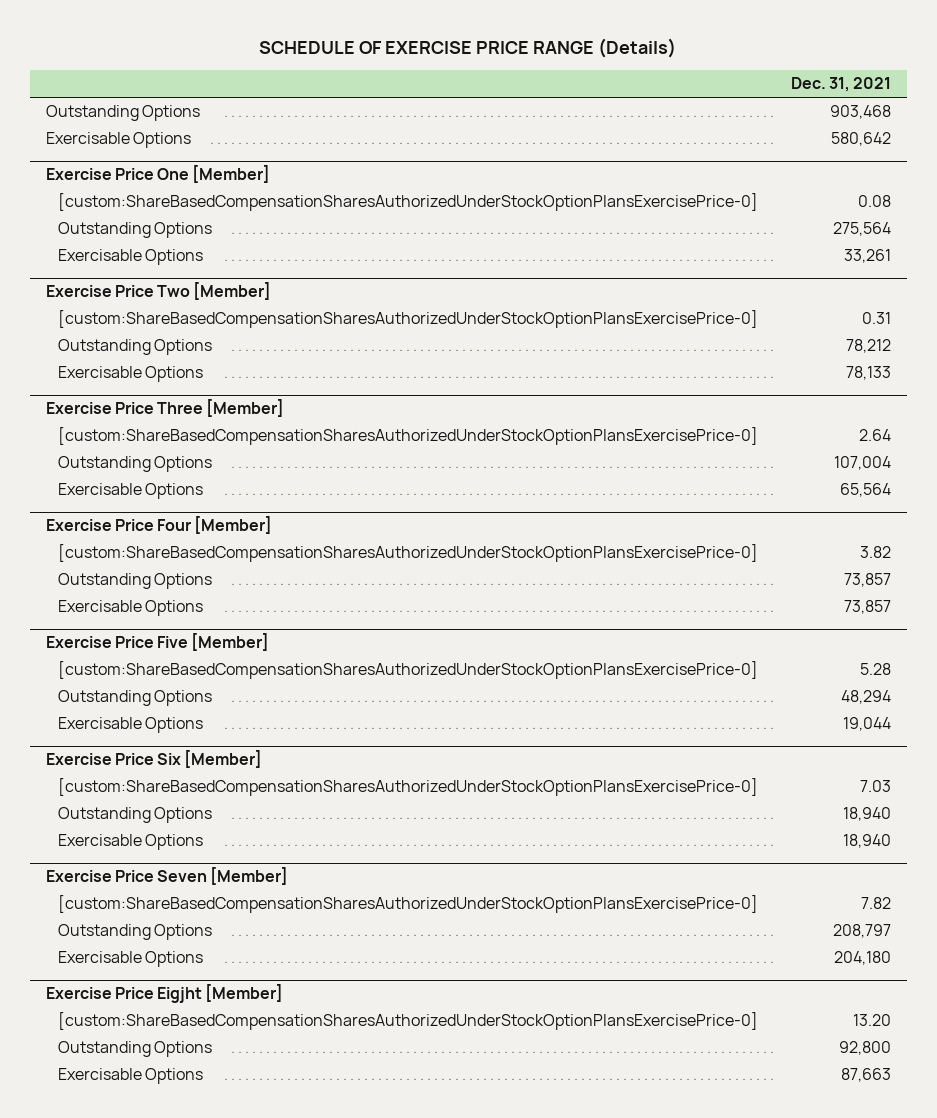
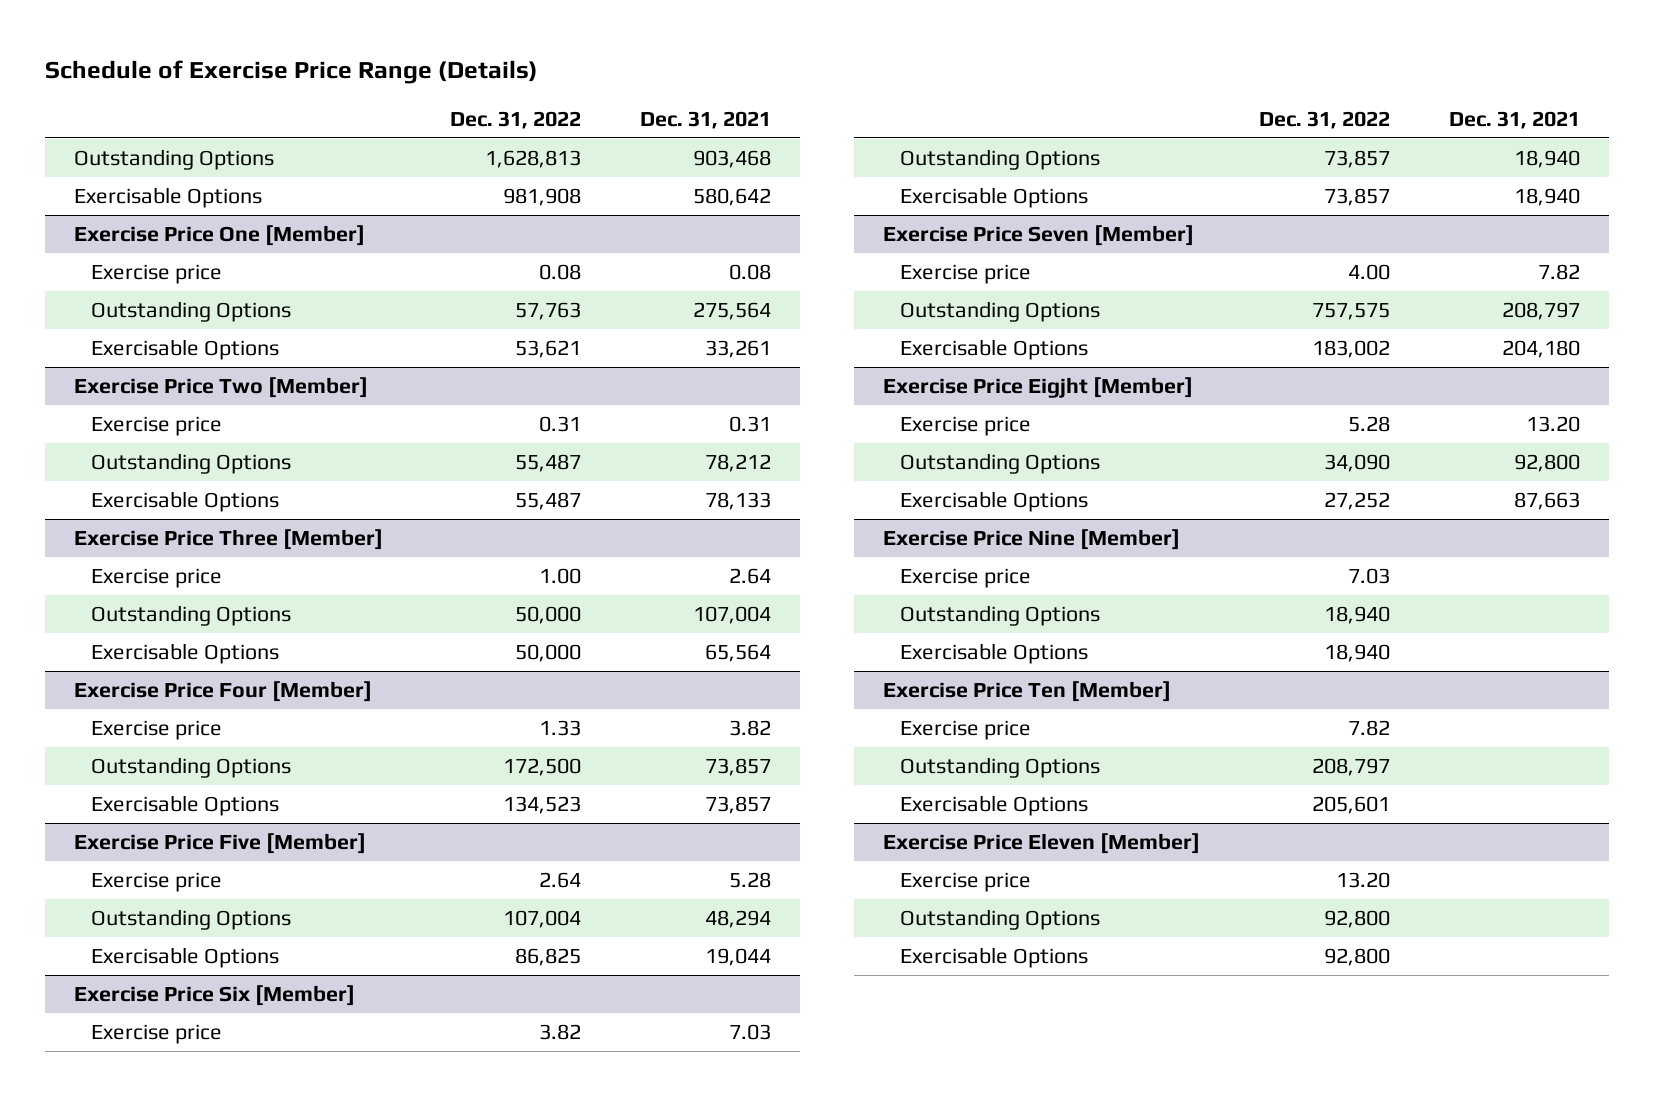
- SCHEDULE OF EXERCISE PRICE RANGE (Details)
+ Schedule of Exercise Price Range (Details)
- | Dec. 31, 2021
+ | Dec. 31, 2022 | Dec. 31, 2021
@ Exercise Price One [Member]
- [custom:ShareBasedCompensationSharesAuthorizedUnderStockOptionPlansExercisePrice-0] | 0.08
+ Exercise price | 0.08 | 0.08
@ Exercise Price Two [Member]
- [custom:ShareBasedCompensationSharesAuthorizedUnderStockOptionPlansExercisePrice-0] | 0.31
+ Exercise price | 0.31 | 0.31
@ Exercise Price Three [Member]
- [custom:ShareBasedCompensationSharesAuthorizedUnderStockOptionPlansExercisePrice-0] | 2.64
+ Exercise price | 1.00 | 2.64
@ Exercise Price Four [Member]
- [custom:ShareBasedCompensationSharesAuthorizedUnderStockOptionPlansExercisePrice-0] | 3.82
+ Exercise price | 1.33 | 3.82
@ Exercise Price Five [Member]
- [custom:ShareBasedCompensationSharesAuthorizedUnderStockOptionPlansExercisePrice-0] | 5.28
+ Exercise price | 2.64 | 5.28
@ Exercise Price Six [Member]
- [custom:ShareBasedCompensationSharesAuthorizedUnderStockOptionPlansExercisePrice-0] | 7.03
+ Exercise price | 3.82 | 7.03
@ Exercise Price Seven [Member]
- [custom:ShareBasedCompensationSharesAuthorizedUnderStockOptionPlansExercisePrice-0] | 7.82
+ Exercise price | 4.00 | 7.82
@ Exercise Price Eigjht [Member]
- [custom:ShareBasedCompensationSharesAuthorizedUnderStockOptionPlansExercisePrice-0] | 13.20
+ Exercise price | 5.28 | 13.20
+ Exercise Price Nine [Member]
+ Exercise price | 7.03 |
+ Outstanding Options | 18,940 |
+ Exercisable Options | 18,940 |
+ Exercise Price Ten [Member]
+ Exercise price | 7.82 |
+ Outstanding Options | 208,797 |
+ Exercisable Options | 205,601 |
+ Exercise Price Eleven [Member]
+ Exercise price | 13.20 |
+ Outstanding Options | 92,800 |
+ Exercisable Options | 92,800 |

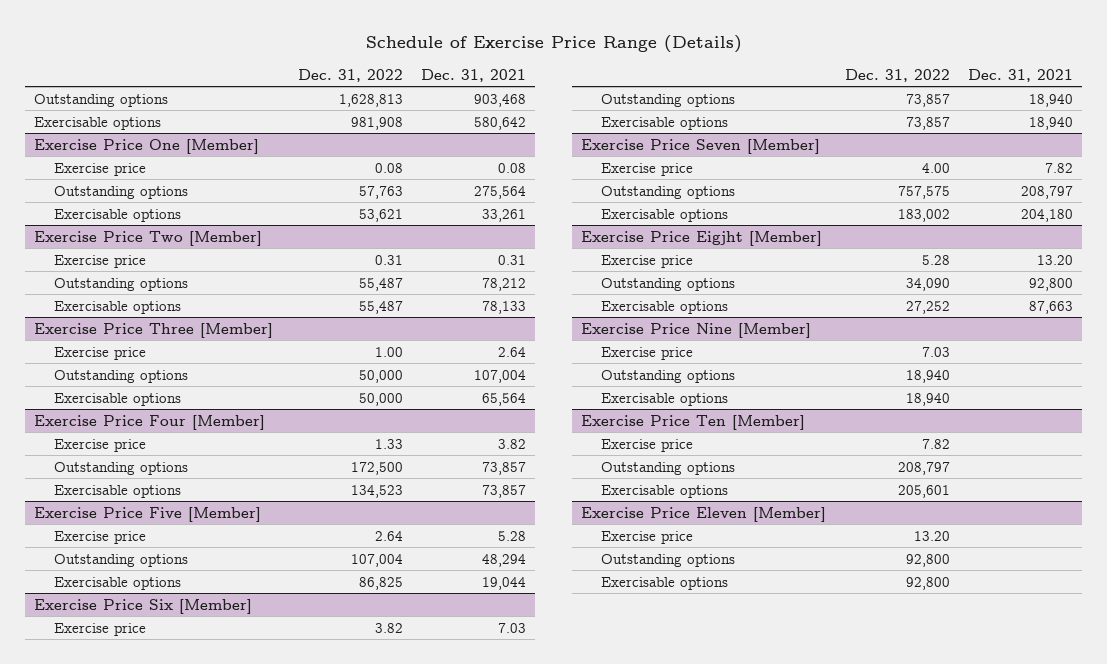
- Outstanding Options | 1,628,813 | 903,468
- Exercisable Options | 981,908 | 580,642
+ Outstanding options | 1,628,813 | 903,468
+ Exercisable options | 981,908 | 580,642
@ Exercise Price One [Member]
- Outstanding Options | 57,763 | 275,564
- Exercisable Options | 53,621 | 33,261
+ Outstanding options | 57,763 | 275,564
+ Exercisable options | 53,621 | 33,261
@ Exercise Price Two [Member]
- Outstanding Options | 55,487 | 78,212
- Exercisable Options | 55,487 | 78,133
+ Outstanding options | 55,487 | 78,212
+ Exercisable options | 55,487 | 78,133
@ Exercise Price Three [Member]
- Outstanding Options | 50,000 | 107,004
- Exercisable Options | 50,000 | 65,564
+ Outstanding options | 50,000 | 107,004
+ Exercisable options | 50,000 | 65,564
@ Exercise Price Four [Member]
- Outstanding Options | 172,500 | 73,857
- Exercisable Options | 134,523 | 73,857
+ Outstanding options | 172,500 | 73,857
+ Exercisable options | 134,523 | 73,857
@ Exercise Price Five [Member]
- Outstanding Options | 107,004 | 48,294
- Exercisable Options | 86,825 | 19,044
+ Outstanding options | 107,004 | 48,294
+ Exercisable options | 86,825 | 19,044
@ Exercise Price Six [Member]
- Outstanding Options | 73,857 | 18,940
- Exercisable Options | 73,857 | 18,940
+ Outstanding options | 73,857 | 18,940
+ Exercisable options | 73,857 | 18,940
@ Exercise Price Seven [Member]
- Outstanding Options | 757,575 | 208,797
- Exercisable Options | 183,002 | 204,180
+ Outstanding options | 757,575 | 208,797
+ Exercisable options | 183,002 | 204,180
@ Exercise Price Eigjht [Member]
- Outstanding Options | 34,090 | 92,800
- Exercisable Options | 27,252 | 87,663
+ Outstanding options | 34,090 | 92,800
+ Exercisable options | 27,252 | 87,663
@ Exercise Price Nine [Member]
- Outstanding Options | 18,940 |
- Exercisable Options | 18,940 |
+ Outstanding options | 18,940 |
+ Exercisable options | 18,940 |
@ Exercise Price Ten [Member]
- Outstanding Options | 208,797 |
- Exercisable Options | 205,601 |
+ Outstanding options | 208,797 |
+ Exercisable options | 205,601 |
@ Exercise Price Eleven [Member]
- Outstanding Options | 92,800 |
- Exercisable Options | 92,800 |
+ Outstanding options | 92,800 |
+ Exercisable options | 92,800 |

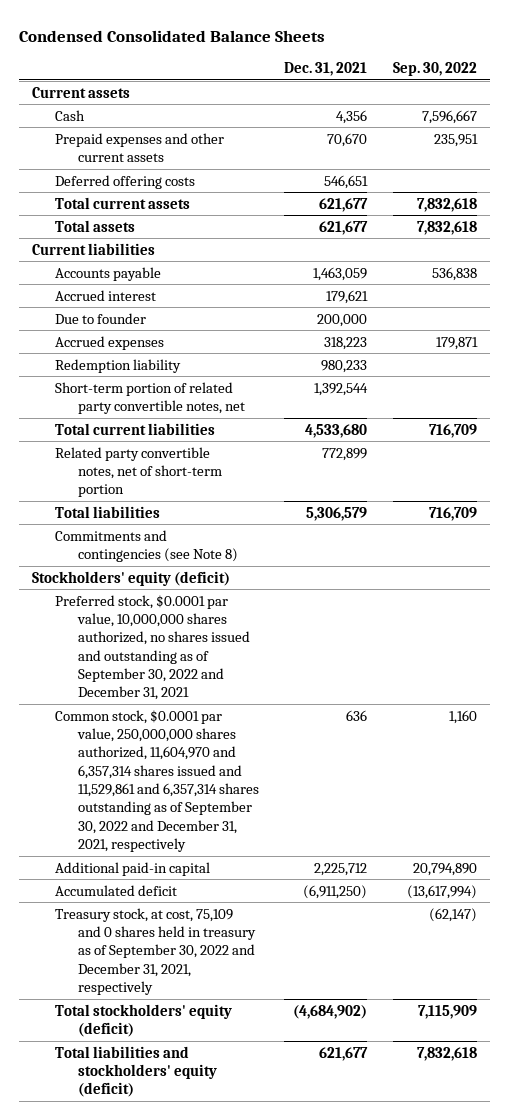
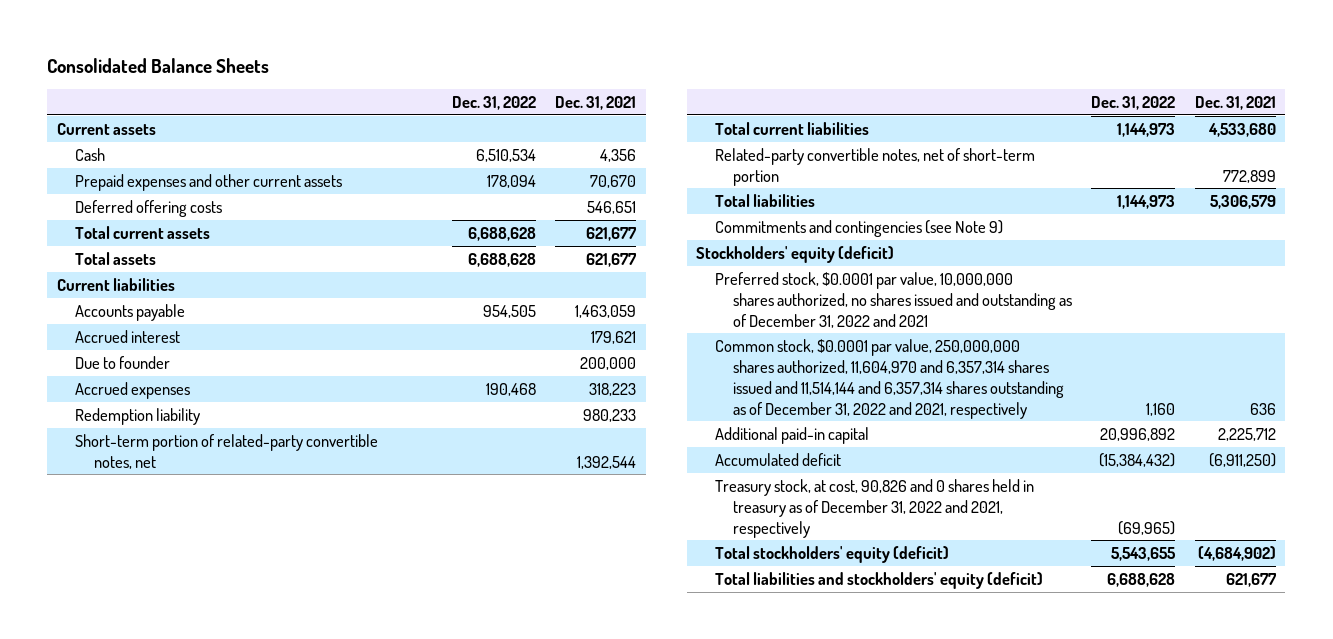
- Condensed Consolidated Balance Sheets
+ Consolidated Balance Sheets
- | Dec. 31, 2021 | Sep. 30, 2022
+ | Dec. 31, 2022 | Dec. 31, 2021
- Short-term portion of related party convertible notes, net | 1,392,544 |
+ Short-term portion of related-party convertible notes, net | | 1,392,544
- Related party convertible notes, net of short-term portion | 772,899 |
+ Related-party convertible notes, net of short-term portion | | 772,899
- Commitments and contingencies (see Note 8)
+ Commitments and contingencies (see Note 9)
- Preferred stock, $0.0001 par value, 10,000,000 shares authorized, no shares issued and outstanding as of September 30, 2022 and December 31, 2021
- Common stock, $0.0001 par value, 250,000,000 shares authorized, 11,604,970 and 6,357,314 shares issued and 11,529,861 and 6,357,314 shares outstanding as of September 30, 2022 and December 31, 2021, respectively | 636 | 1,160
+ Preferred stock, $0.0001 par value, 10,000,000 shares authorized, no shares issued and outstanding as of December 31, 2022 and 2021
+ Common stock, $0.0001 par value, 250,000,000 shares authorized, 11,604,970 and 6,357,314 shares issued and 11,514,144 and 6,357,314 shares outstanding as of December 31, 2022 and 2021, respectively | 1,160 | 636
- Treasury stock, at cost, 75,109 and 0 shares held in treasury as of September 30, 2022 and December 31, 2021, respectively | | (62,147)
+ Treasury stock, at cost, 90,826 and 0 shares held in treasury as of December 31, 2022 and 2021, respectively | (69,965) |

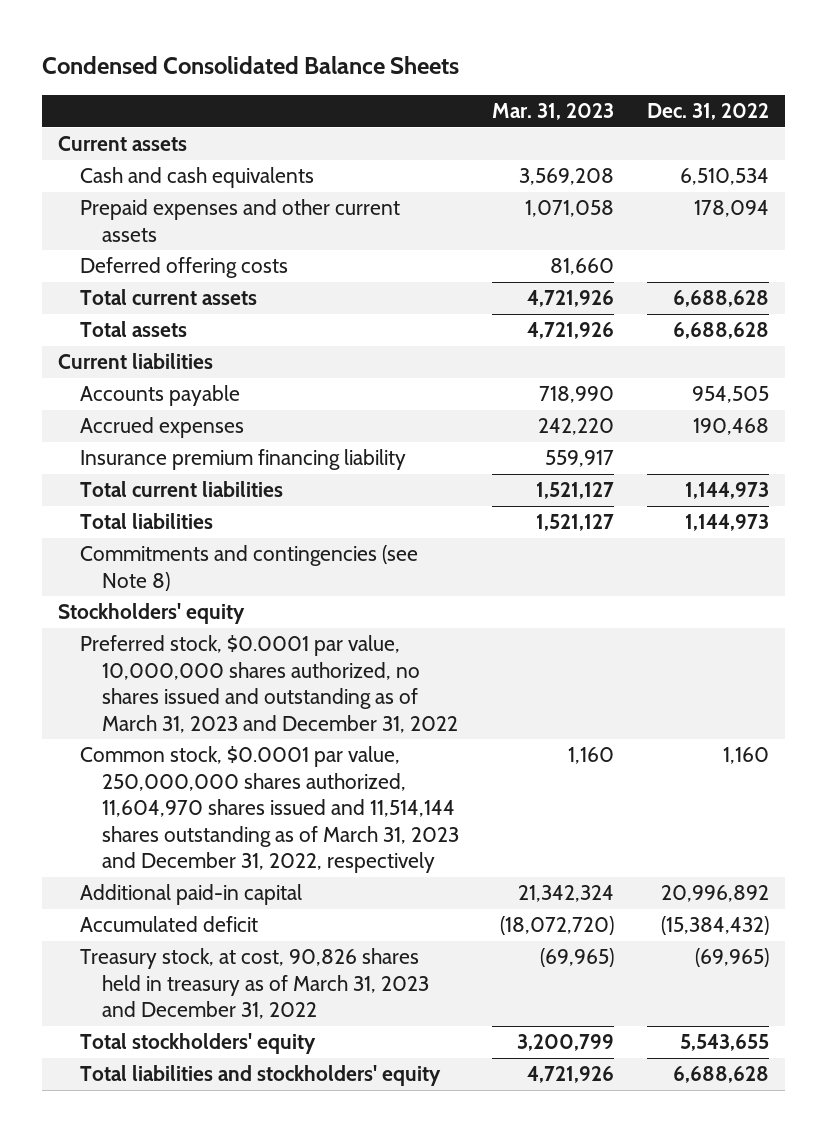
- Consolidated Balance Sheets
+ Condensed Consolidated Balance Sheets
- | Dec. 31, 2022 | Dec. 31, 2021
+ | Mar. 31, 2023 | Dec. 31, 2022
- Cash | 6,510,534 | 4,356
+ Cash and cash equivalents | 3,569,208 | 6,510,534
- Accrued interest | | 179,621
- Due to founder | | 200,000
- Redemption liability | | 980,233
- Short-term portion of related-party convertible notes, net | | 1,392,544
+ Insurance premium financing liability | 559,917 |
- Related-party convertible notes, net of short-term portion | | 772,899
- Commitments and contingencies (see Note 9)
- Stockholders' equity (deficit)
- Preferred stock, $0.0001 par value, 10,000,000 shares authorized, no shares issued and outstanding as of December 31, 2022 and 2021
- Common stock, $0.0001 par value, 250,000,000 shares authorized, 11,604,970 and 6,357,314 shares issued and 11,514,144 and 6,357,314 shares outstanding as of December 31, 2022 and 2021, respectively | 1,160 | 636
+ Commitments and contingencies (see Note 8)
+ Stockholders' equity
+ Preferred stock, $0.0001 par value, 10,000,000 shares authorized, no shares issued and outstanding as of March 31, 2023 and December 31, 2022
+ Common stock, $0.0001 par value, 250,000,000 shares authorized, 11,604,970 shares issued and 11,514,144 shares outstanding as of March 31, 2023 and December 31, 2022, respectively | 1,160 | 1,160
- Treasury stock, at cost, 90,826 and 0 shares held in treasury as of December 31, 2022 and 2021, respectively | (69,965) |
- Total stockholders' equity (deficit) | 5,543,655 | (4,684,902)
- Total liabilities and stockholders' equity (deficit) | 6,688,628 | 621,677
+ Treasury stock, at cost, 90,826 shares held in treasury as of March 31, 2023 and December 31, 2022 | (69,965) | (69,965)
+ Total stockholders' equity | 3,200,799 | 5,543,655
+ Total liabilities and stockholders' equity | 4,721,926 | 6,688,628

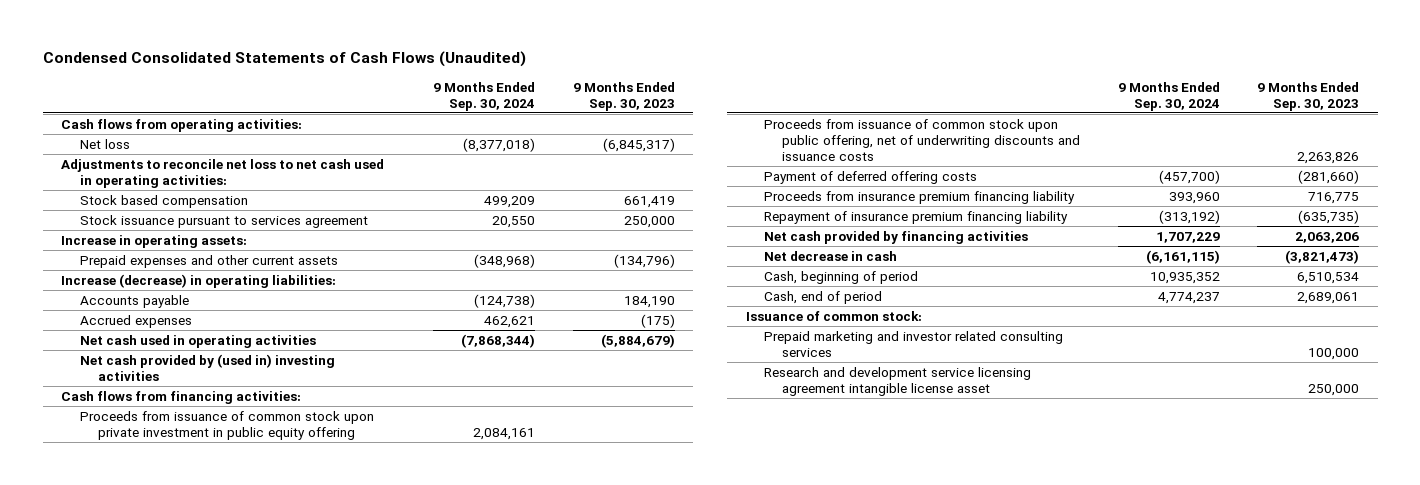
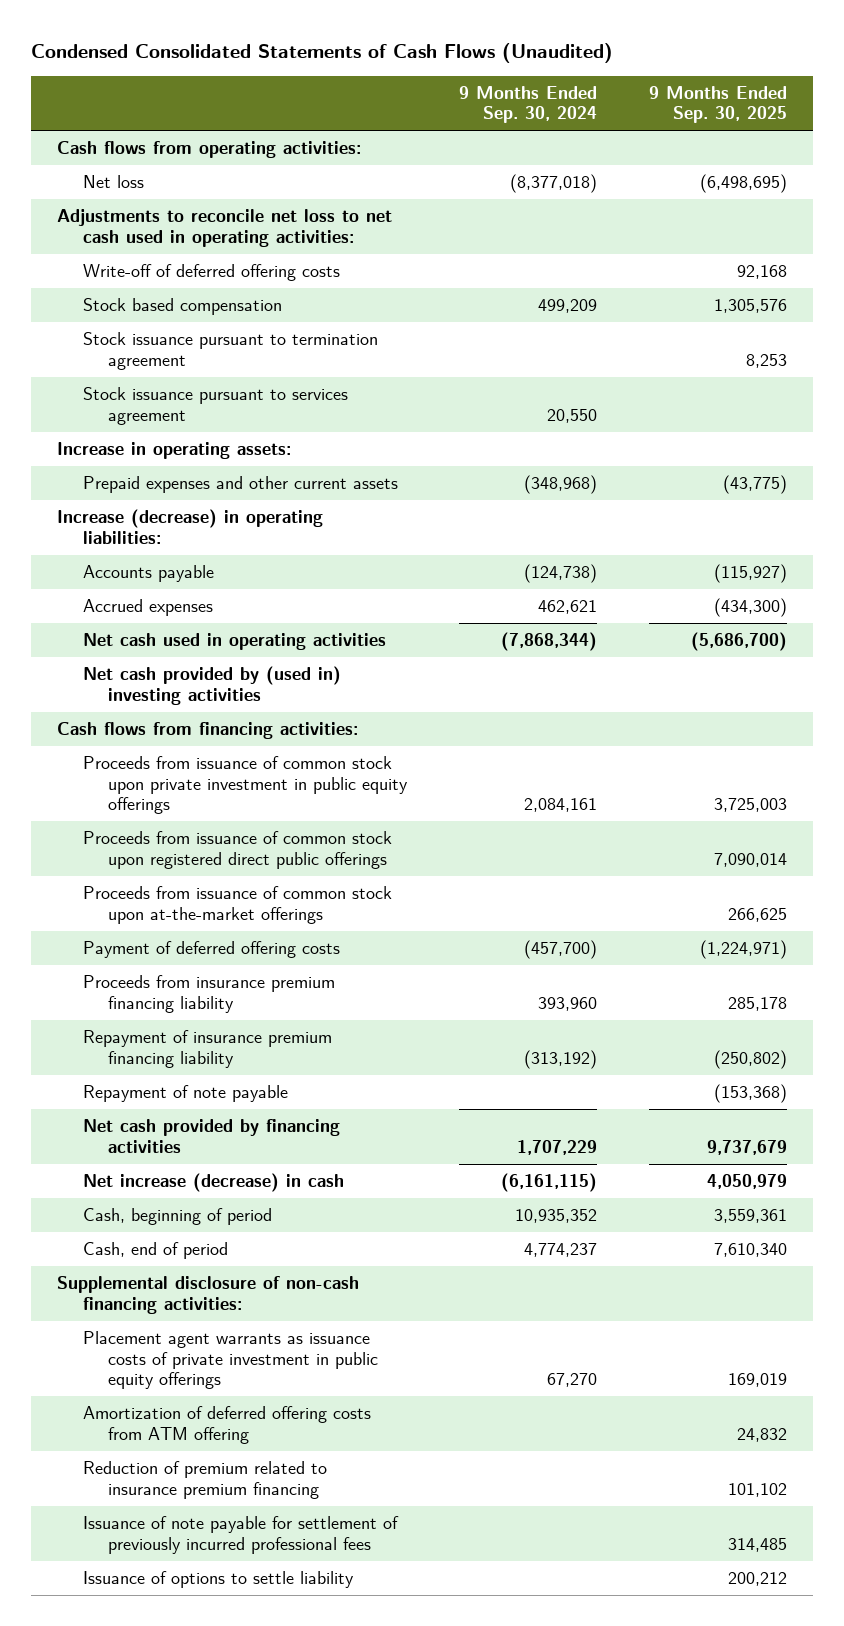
- | 9 Months Ended Sep. 30, 2024 | 9 Months Ended Sep. 30, 2023
+ | 9 Months Ended Sep. 30, 2024 | 9 Months Ended Sep. 30, 2025
+ Write-off of deferred offering costs | | 92,168
+ Stock issuance pursuant to termination agreement | | 8,253
- Proceeds from issuance of common stock upon private investment in public equity offering | 2,084,161 |
- Proceeds from issuance of common stock upon public offering, net of underwriting discounts and issuance costs | | 2,263,826
+ Proceeds from issuance of common stock upon private investment in public equity offerings | 2,084,161 | 3,725,003
+ Proceeds from issuance of common stock upon registered direct public offerings | | 7,090,014
+ Proceeds from issuance of common stock upon at-the-market offerings | | 266,625
+ Repayment of note payable | | (153,368)
- Net decrease in cash | (6,161,115) | (3,821,473)
+ Net increase (decrease) in cash | (6,161,115) | 4,050,979
- Issuance of common stock:
- Prepaid marketing and investor related consulting services | | 100,000
- Research and development service licensing agreement intangible license asset | | 250,000
+ Supplemental disclosure of non-cash financing activities:
+ Placement agent warrants as issuance costs of private investment in public equity offerings | 67,270 | 169,019
+ Amortization of deferred offering costs from ATM offering | | 24,832
+ Reduction of premium related to insurance premium financing | | 101,102
+ Issuance of note payable for settlement of previously incurred professional fees | | 314,485
+ Issuance of options to settle liability | | 200,212

